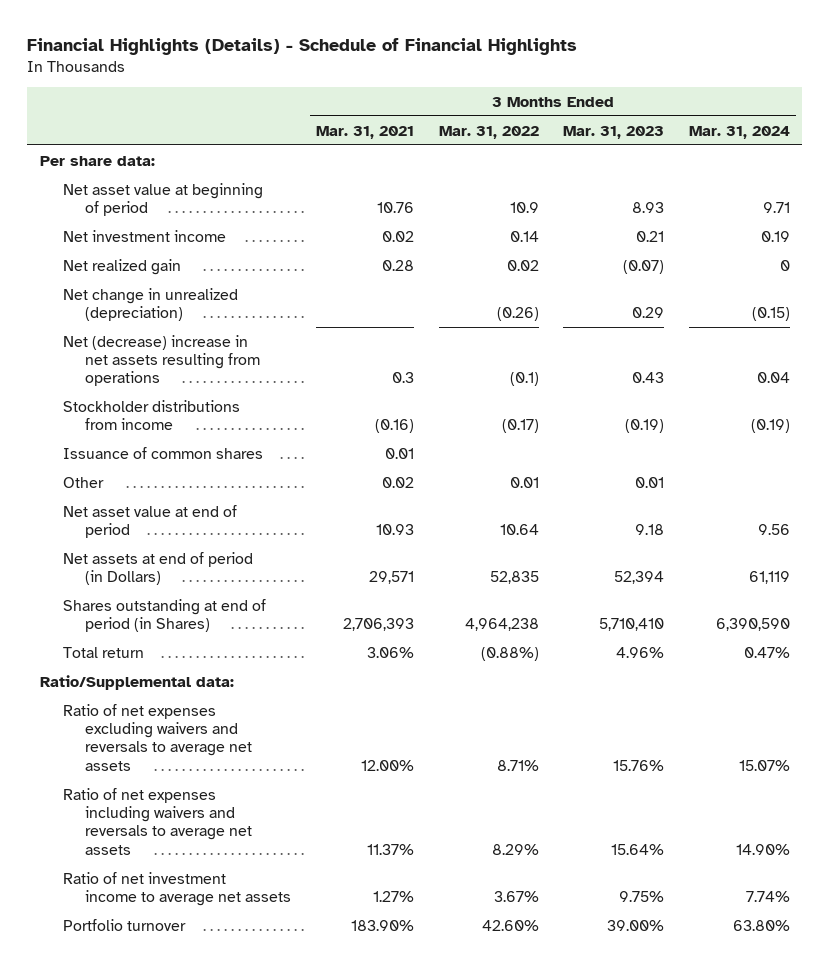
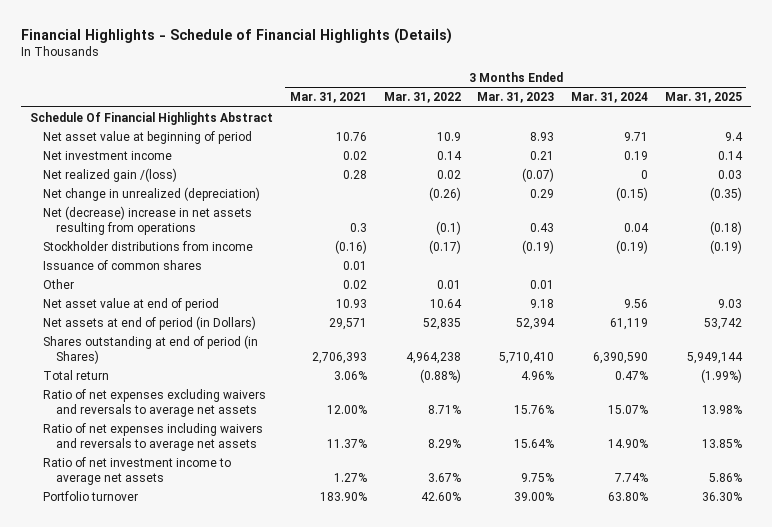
- Financial Highlights (Details) - Schedule of Financial Highlights
+ Financial Highlights - Schedule of Financial Highlights (Details)
- | 3 Months Ended Mar. 31, 2021 | 3 Months Ended Mar. 31, 2022 | 3 Months Ended Mar. 31, 2023 | 3 Months Ended Mar. 31, 2024
+ | 3 Months Ended Mar. 31, 2021 | 3 Months Ended Mar. 31, 2022 | 3 Months Ended Mar. 31, 2023 | 3 Months Ended Mar. 31, 2024 | 3 Months Ended Mar. 31, 2025
- Per share data:
+ Schedule Of Financial Highlights Abstract
- Net realized gain | 0.28 | 0.02 | (0.07) | 0
+ Net realized gain /(loss) | 0.28 | 0.02 | (0.07) | 0 | 0.03
- Ratio/Supplemental data:

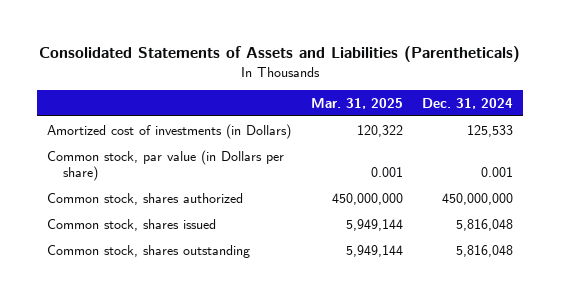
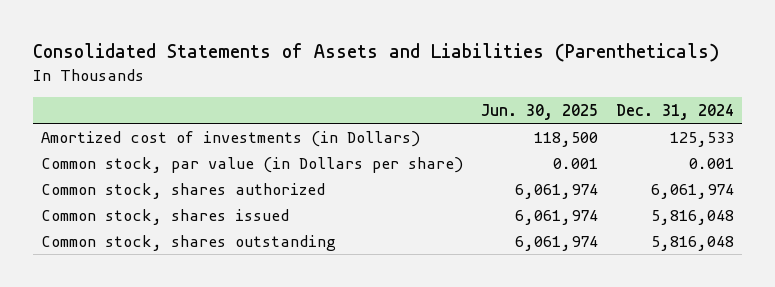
- | Mar. 31, 2025 | Dec. 31, 2024
+ | Jun. 30, 2025 | Dec. 31, 2024
- Common stock, shares authorized | 450,000,000 | 450,000,000
+ Common stock, shares authorized | 6,061,974 | 6,061,974

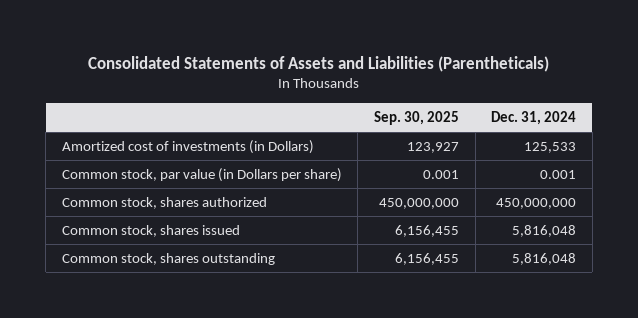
- | Jun. 30, 2025 | Dec. 31, 2024
+ | Sep. 30, 2025 | Dec. 31, 2024
- Common stock, shares authorized | 6,061,974 | 6,061,974
+ Common stock, shares authorized | 450,000,000 | 450,000,000

